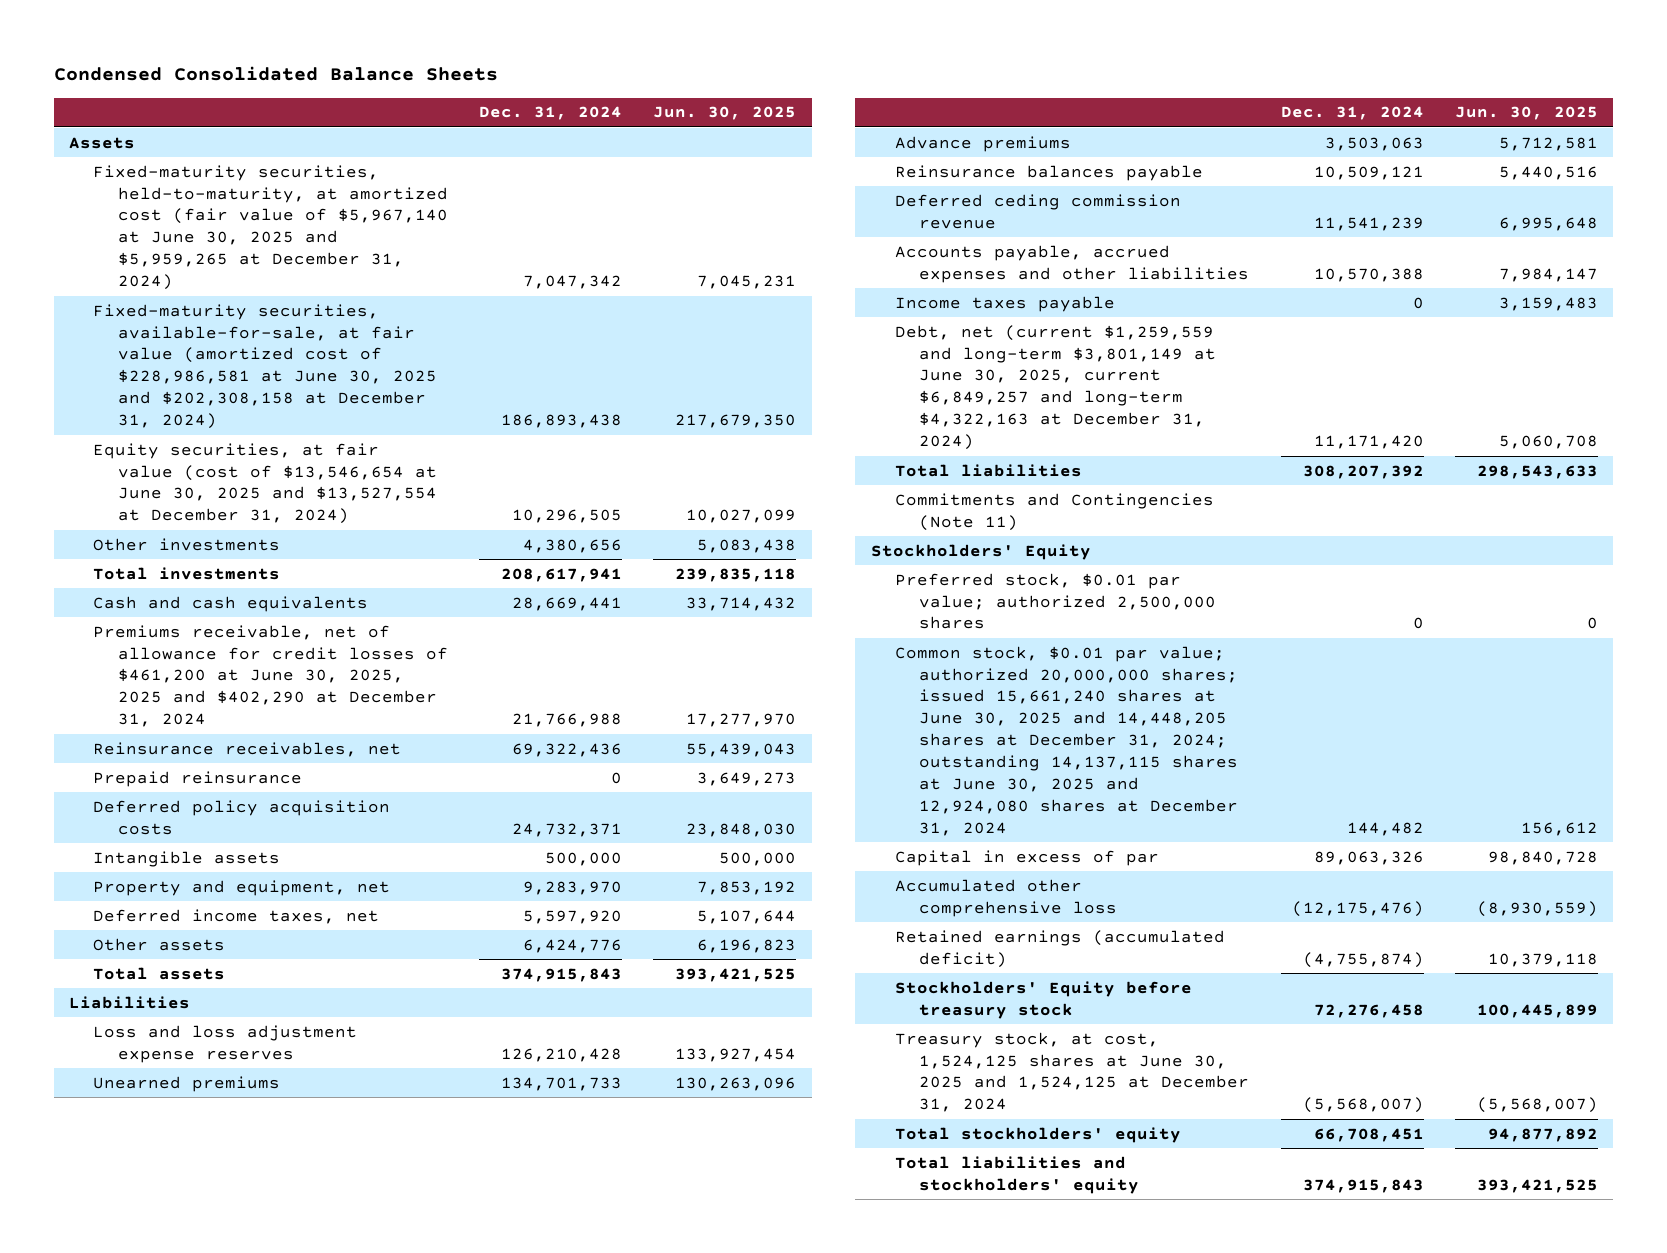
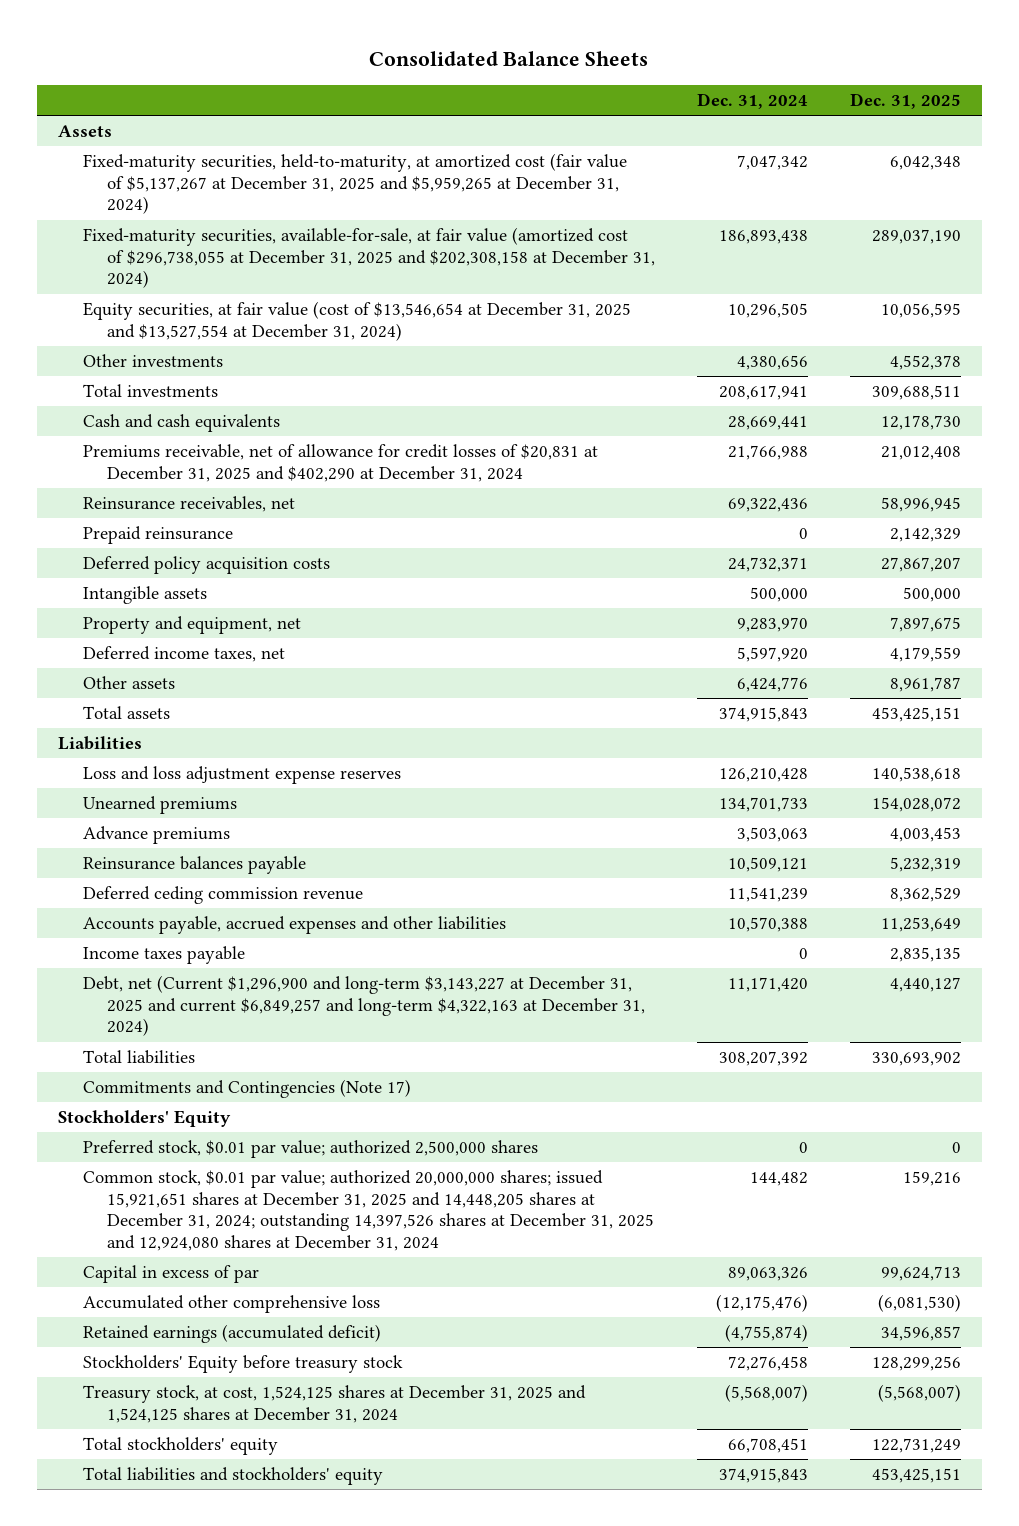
- Condensed Consolidated Balance Sheets
+ Consolidated Balance Sheets
- | Dec. 31, 2024 | Jun. 30, 2025
+ | Dec. 31, 2024 | Dec. 31, 2025
- Fixed-maturity securities, held-to-maturity, at amortized cost (fair value of $5,967,140 at June 30, 2025 and $5,959,265 at December 31, 2024) | 7,047,342 | 7,045,231
- Fixed-maturity securities, available-for-sale, at fair value (amortized cost of $228,986,581 at June 30, 2025 and $202,308,158 at December 31, 2024) | 186,893,438 | 217,679,350
- Equity securities, at fair value (cost of $13,546,654 at June 30, 2025 and $13,527,554 at December 31, 2024) | 10,296,505 | 10,027,099
+ Fixed-maturity securities, held-to-maturity, at amortized cost (fair value of $5,137,267 at December 31, 2025 and $5,959,265 at December 31, 2024) | 7,047,342 | 6,042,348
+ Fixed-maturity securities, available-for-sale, at fair value (amortized cost of $296,738,055 at December 31, 2025 and $202,308,158 at December 31, 2024) | 186,893,438 | 289,037,190
+ Equity securities, at fair value (cost of $13,546,654 at December 31, 2025 and $13,527,554 at December 31, 2024) | 10,296,505 | 10,056,595
- Premiums receivable, net of allowance for credit losses of $461,200 at June 30, 2025, 2025 and $402,290 at December 31, 2024 | 21,766,988 | 17,277,970
+ Premiums receivable, net of allowance for credit losses of $20,831 at December 31, 2025 and $402,290 at December 31, 2024 | 21,766,988 | 21,012,408
- Debt, net (current $1,259,559 and long-term $3,801,149 at June 30, 2025, current $6,849,257 and long-term $4,322,163 at December 31, 2024) | 11,171,420 | 5,060,708
+ Debt, net (Current $1,296,900 and long-term $3,143,227 at December 31, 2025 and current $6,849,257 and long-term $4,322,163 at December 31, 2024) | 11,171,420 | 4,440,127
- Commitments and Contingencies (Note 11)
+ Commitments and Contingencies (Note 17)
- Common stock, $0.01 par value; authorized 20,000,000 shares; issued 15,661,240 shares at June 30, 2025 and 14,448,205 shares at December 31, 2024; outstanding 14,137,115 shares at June 30, 2025 and 12,924,080 shares at December 31, 2024 | 144,482 | 156,612
+ Common stock, $0.01 par value; authorized 20,000,000 shares; issued 15,921,651 shares at December 31, 2025 and 14,448,205 shares at December 31, 2024; outstanding 14,397,526 shares at December 31, 2025 and 12,924,080 shares at December 31, 2024 | 144,482 | 159,216
- Treasury stock, at cost, 1,524,125 shares at June 30, 2025 and 1,524,125 at December 31, 2024 | (5,568,007) | (5,568,007)
+ Treasury stock, at cost, 1,524,125 shares at December 31, 2025 and 1,524,125 shares at December 31, 2024 | (5,568,007) | (5,568,007)

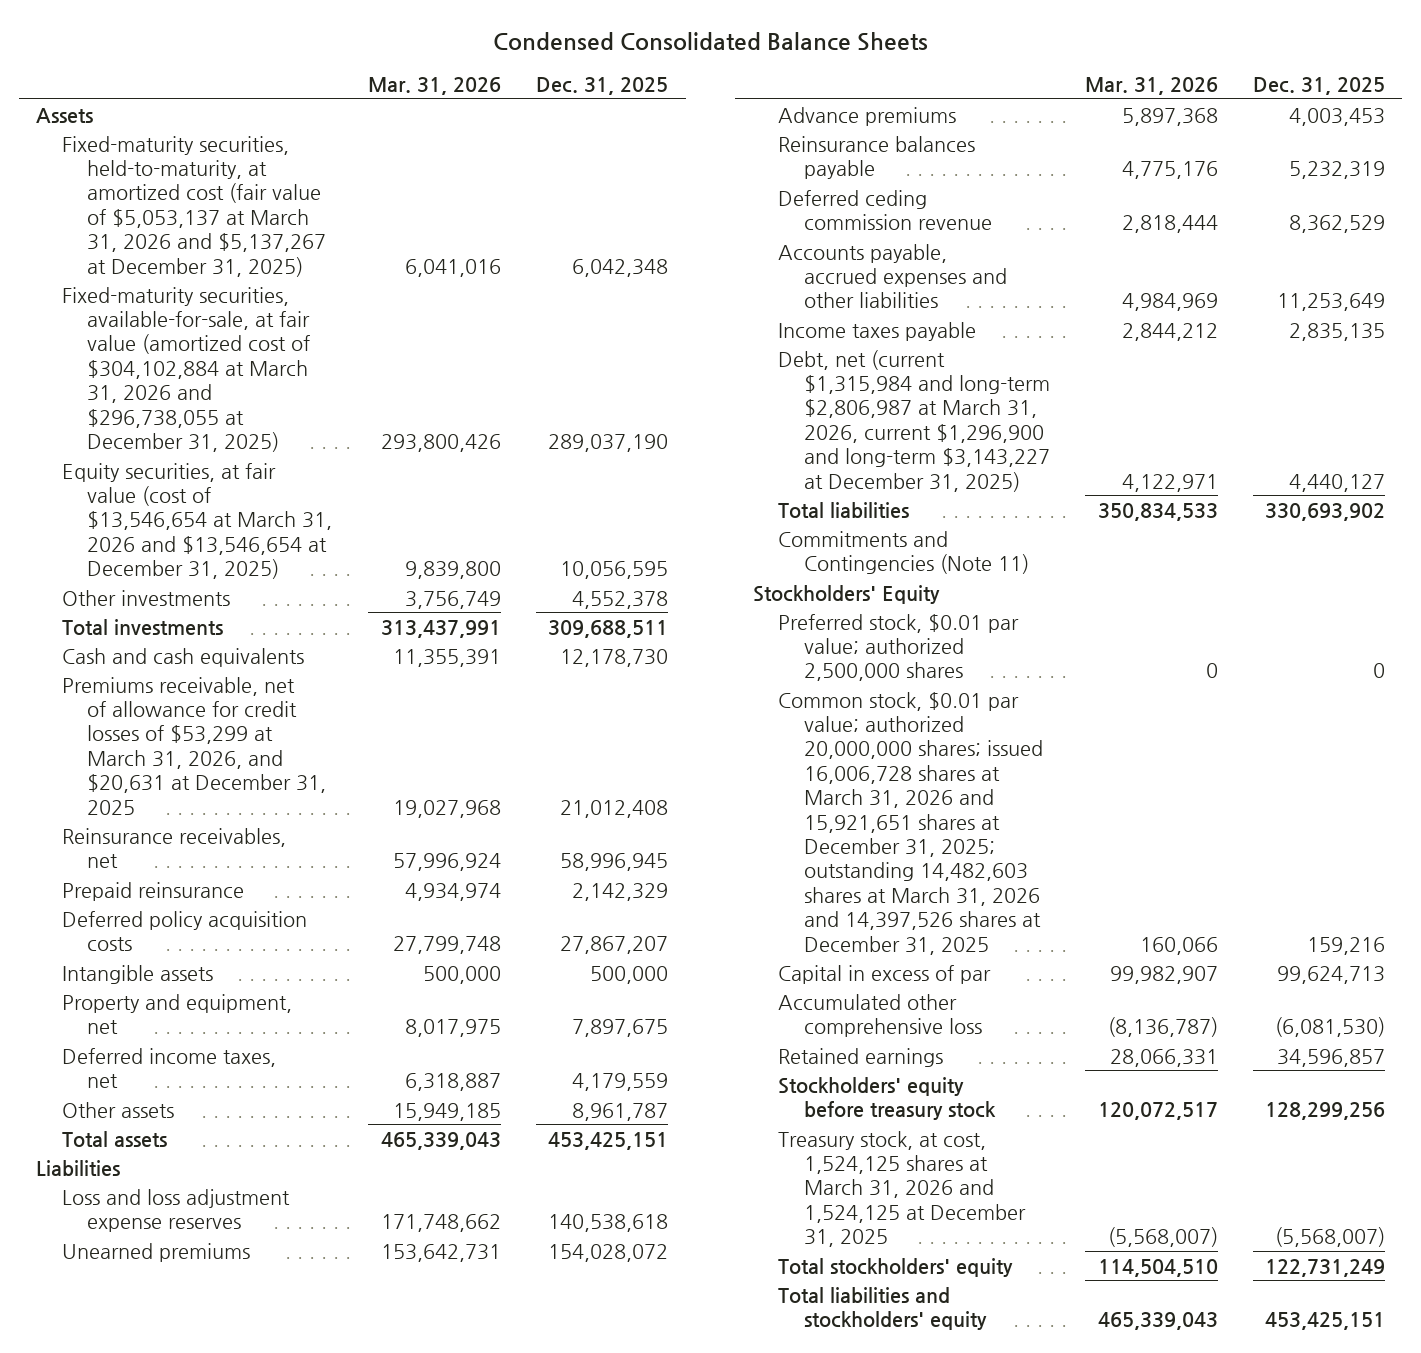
- Consolidated Balance Sheets
+ Condensed Consolidated Balance Sheets
- | Dec. 31, 2024 | Dec. 31, 2025
+ | Mar. 31, 2026 | Dec. 31, 2025
- Fixed-maturity securities, held-to-maturity, at amortized cost (fair value of $5,137,267 at December 31, 2025 and $5,959,265 at December 31, 2024) | 7,047,342 | 6,042,348
- Fixed-maturity securities, available-for-sale, at fair value (amortized cost of $296,738,055 at December 31, 2025 and $202,308,158 at December 31, 2024) | 186,893,438 | 289,037,190
- Equity securities, at fair value (cost of $13,546,654 at December 31, 2025 and $13,527,554 at December 31, 2024) | 10,296,505 | 10,056,595
+ Fixed-maturity securities, held-to-maturity, at amortized cost (fair value of $5,053,137 at March 31, 2026 and $5,137,267 at December 31, 2025) | 6,041,016 | 6,042,348
+ Fixed-maturity securities, available-for-sale, at fair value (amortized cost of $304,102,884 at March 31, 2026 and $296,738,055 at December 31, 2025) | 293,800,426 | 289,037,190
+ Equity securities, at fair value (cost of $13,546,654 at March 31, 2026 and $13,546,654 at December 31, 2025) | 9,839,800 | 10,056,595
- Premiums receivable, net of allowance for credit losses of $20,831 at December 31, 2025 and $402,290 at December 31, 2024 | 21,766,988 | 21,012,408
+ Premiums receivable, net of allowance for credit losses of $53,299 at March 31, 2026, and $20,631 at December 31, 2025 | 19,027,968 | 21,012,408
- Debt, net (Current $1,296,900 and long-term $3,143,227 at December 31, 2025 and current $6,849,257 and long-term $4,322,163 at December 31, 2024) | 11,171,420 | 4,440,127
+ Debt, net (current $1,315,984 and long-term $2,806,987 at March 31, 2026, current $1,296,900 and long-term $3,143,227 at December 31, 2025) | 4,122,971 | 4,440,127
- Commitments and Contingencies (Note 17)
+ Commitments and Contingencies (Note 11)
- Common stock, $0.01 par value; authorized 20,000,000 shares; issued 15,921,651 shares at December 31, 2025 and 14,448,205 shares at December 31, 2024; outstanding 14,397,526 shares at December 31, 2025 and 12,924,080 shares at December 31, 2024 | 144,482 | 159,216
+ Common stock, $0.01 par value; authorized 20,000,000 shares; issued 16,006,728 shares at March 31, 2026 and 15,921,651 shares at December 31, 2025; outstanding 14,482,603 shares at March 31, 2026 and 14,397,526 shares at December 31, 2025 | 160,066 | 159,216
- Retained earnings (accumulated deficit) | (4,755,874) | 34,596,857
- Stockholders' Equity before treasury stock | 72,276,458 | 128,299,256
- Treasury stock, at cost, 1,524,125 shares at December 31, 2025 and 1,524,125 shares at December 31, 2024 | (5,568,007) | (5,568,007)
+ Retained earnings | 28,066,331 | 34,596,857
+ Stockholders' equity before treasury stock | 120,072,517 | 128,299,256
+ Treasury stock, at cost, 1,524,125 shares at March 31, 2026 and 1,524,125 at December 31, 2025 | (5,568,007) | (5,568,007)

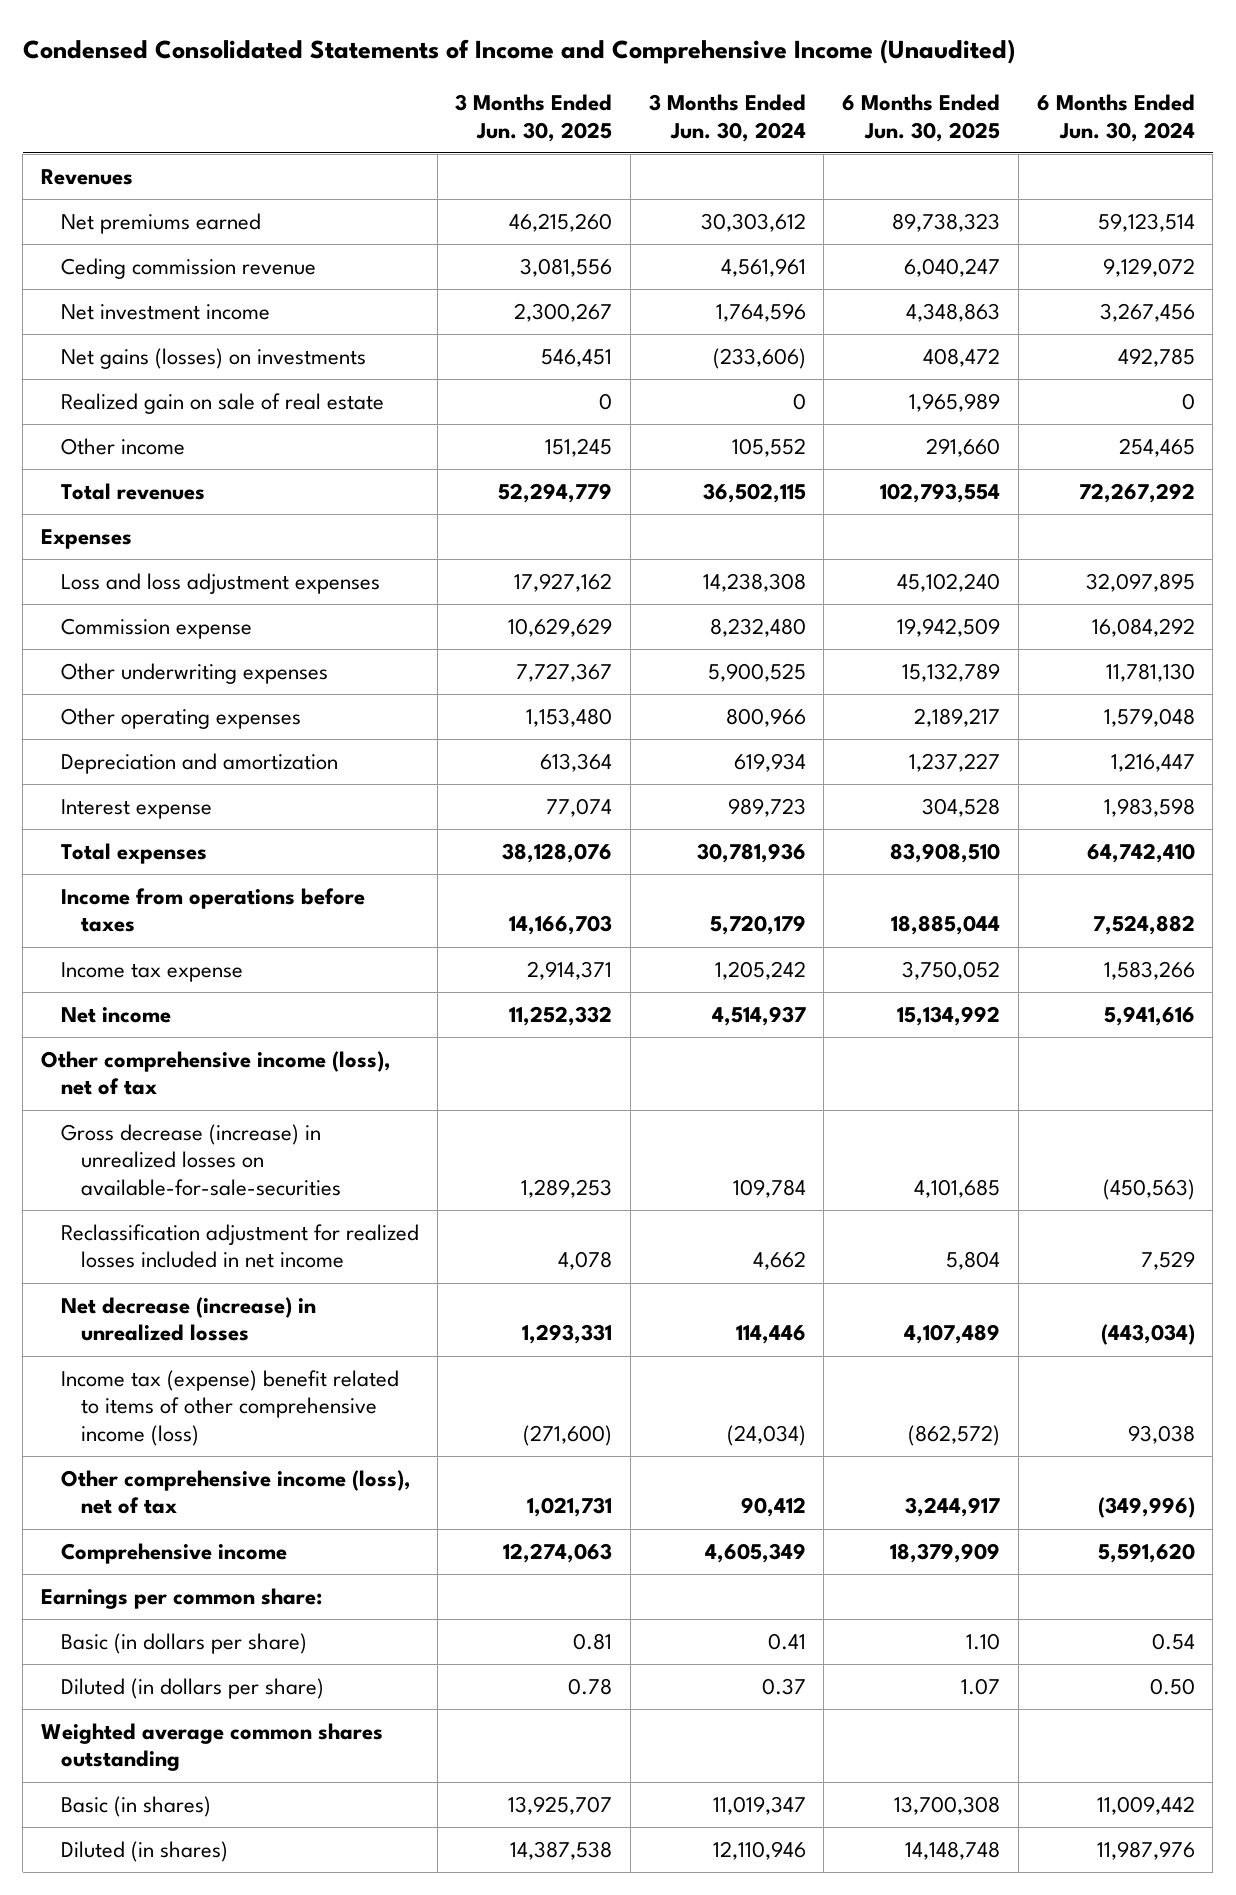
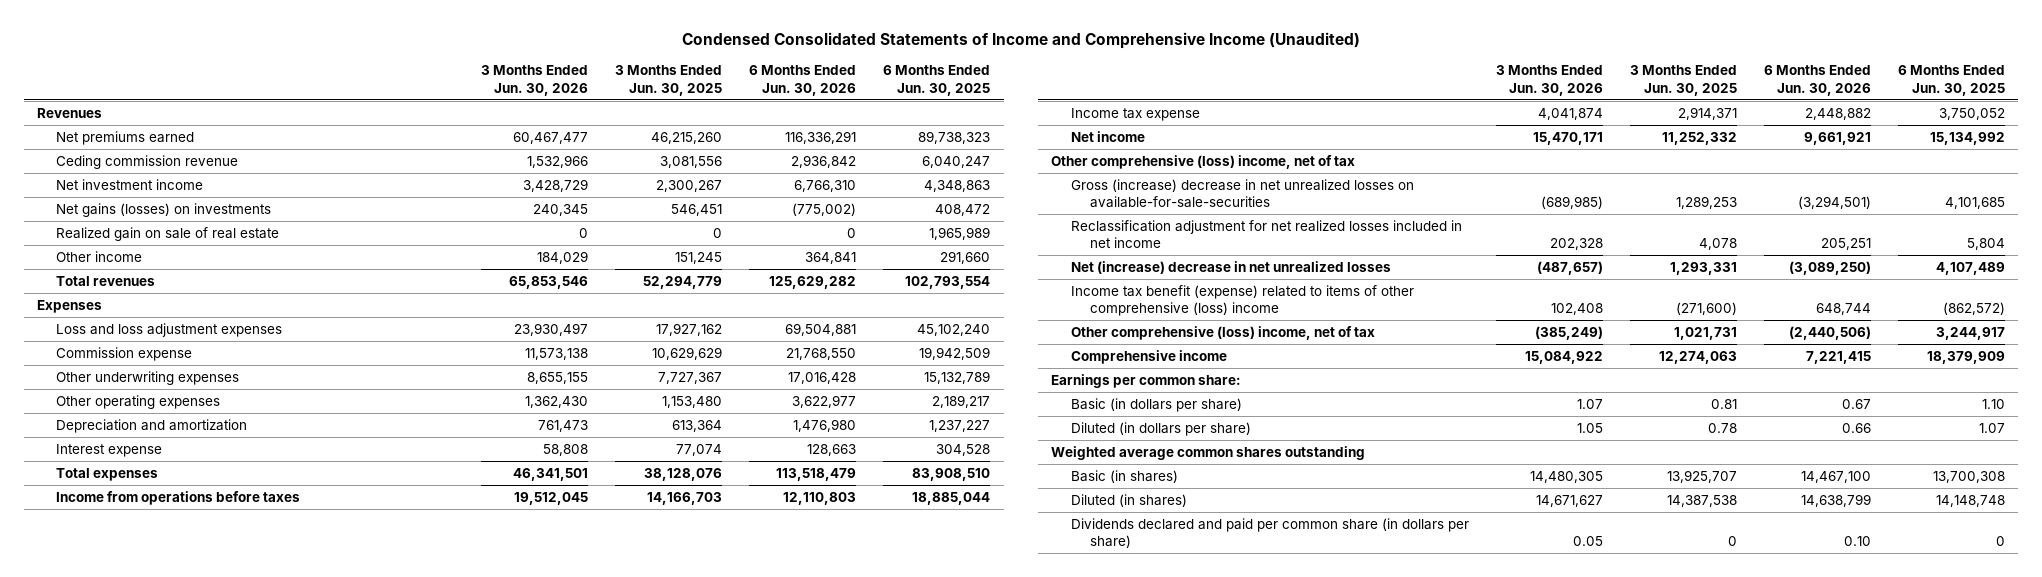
- | 3 Months Ended Jun. 30, 2025 | 3 Months Ended Jun. 30, 2024 | 6 Months Ended Jun. 30, 2025 | 6 Months Ended Jun. 30, 2024
+ | 3 Months Ended Jun. 30, 2026 | 3 Months Ended Jun. 30, 2025 | 6 Months Ended Jun. 30, 2026 | 6 Months Ended Jun. 30, 2025
- Other comprehensive income (loss), net of tax
- Gross decrease (increase) in unrealized losses on available-for-sale-securities | 1,289,253 | 109,784 | 4,101,685 | (450,563)
- Reclassification adjustment for realized losses included in net income | 4,078 | 4,662 | 5,804 | 7,529
- Net decrease (increase) in unrealized losses | 1,293,331 | 114,446 | 4,107,489 | (443,034)
- Income tax (expense) benefit related to items of other comprehensive income (loss) | (271,600) | (24,034) | (862,572) | 93,038
- Other comprehensive income (loss), net of tax | 1,021,731 | 90,412 | 3,244,917 | (349,996)
+ Other comprehensive (loss) income, net of tax
+ Gross (increase) decrease in net unrealized losses on available-for-sale-securities | (689,985) | 1,289,253 | (3,294,501) | 4,101,685
+ Reclassification adjustment for net realized losses included in net income | 202,328 | 4,078 | 205,251 | 5,804
+ Net (increase) decrease in net unrealized losses | (487,657) | 1,293,331 | (3,089,250) | 4,107,489
+ Income tax benefit (expense) related to items of other comprehensive (loss) income | 102,408 | (271,600) | 648,744 | (862,572)
+ Other comprehensive (loss) income, net of tax | (385,249) | 1,021,731 | (2,440,506) | 3,244,917
+ Dividends declared and paid per common share (in dollars per share) | 0.05 | 0 | 0.10 | 0

